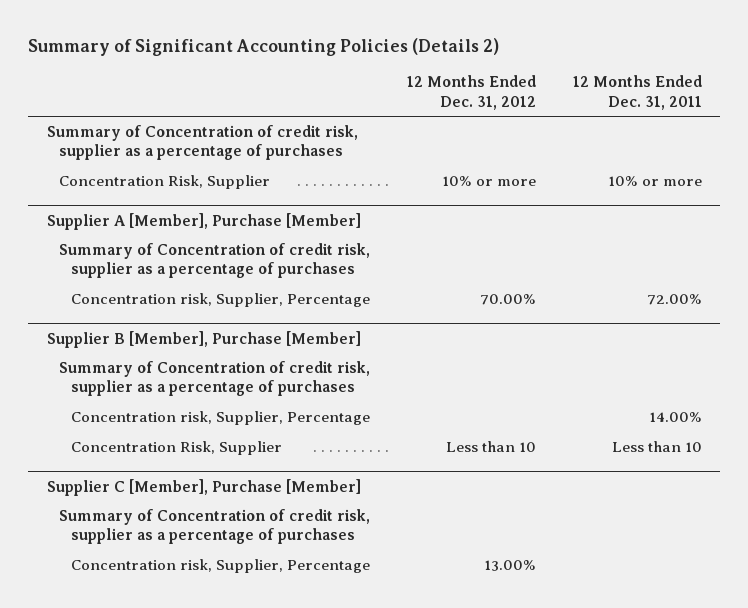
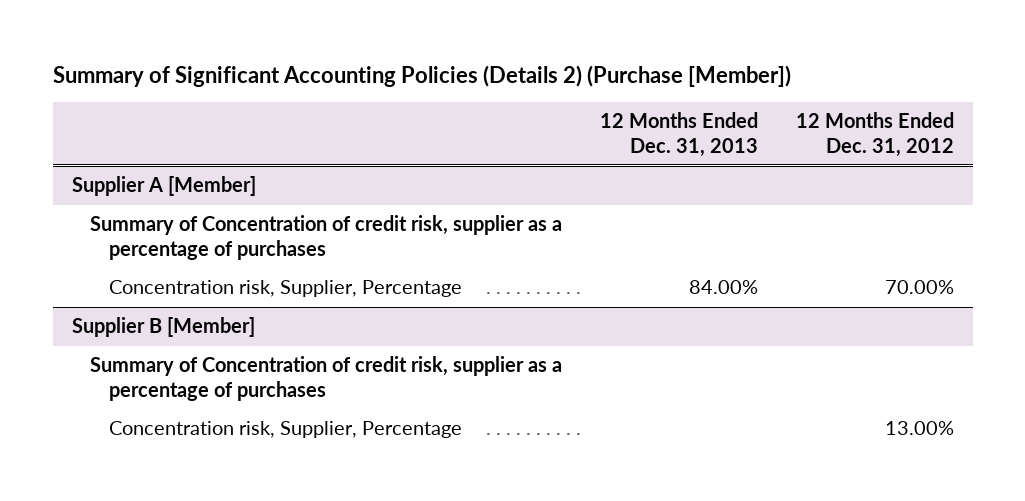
- Summary of Significant Accounting Policies (Details 2)
+ Summary of Significant Accounting Policies (Details 2) (Purchase [Member])
- | 12 Months Ended Dec. 31, 2012 | 12 Months Ended Dec. 31, 2011
+ | 12 Months Ended Dec. 31, 2013 | 12 Months Ended Dec. 31, 2012
- Summary of Concentration of credit risk, supplier as a percentage of purchases
- Concentration Risk, Supplier | 10% or more | 10% or more
- Supplier A [Member], Purchase [Member]
+ Supplier A [Member]
- Supplier B [Member], Purchase [Member]
- Summary of Concentration of credit risk, supplier as a percentage of purchases
- Concentration risk, Supplier, Percentage | | 14.00%
- Concentration Risk, Supplier | Less than 10 | Less than 10
- Supplier C [Member], Purchase [Member]
+ Supplier B [Member]

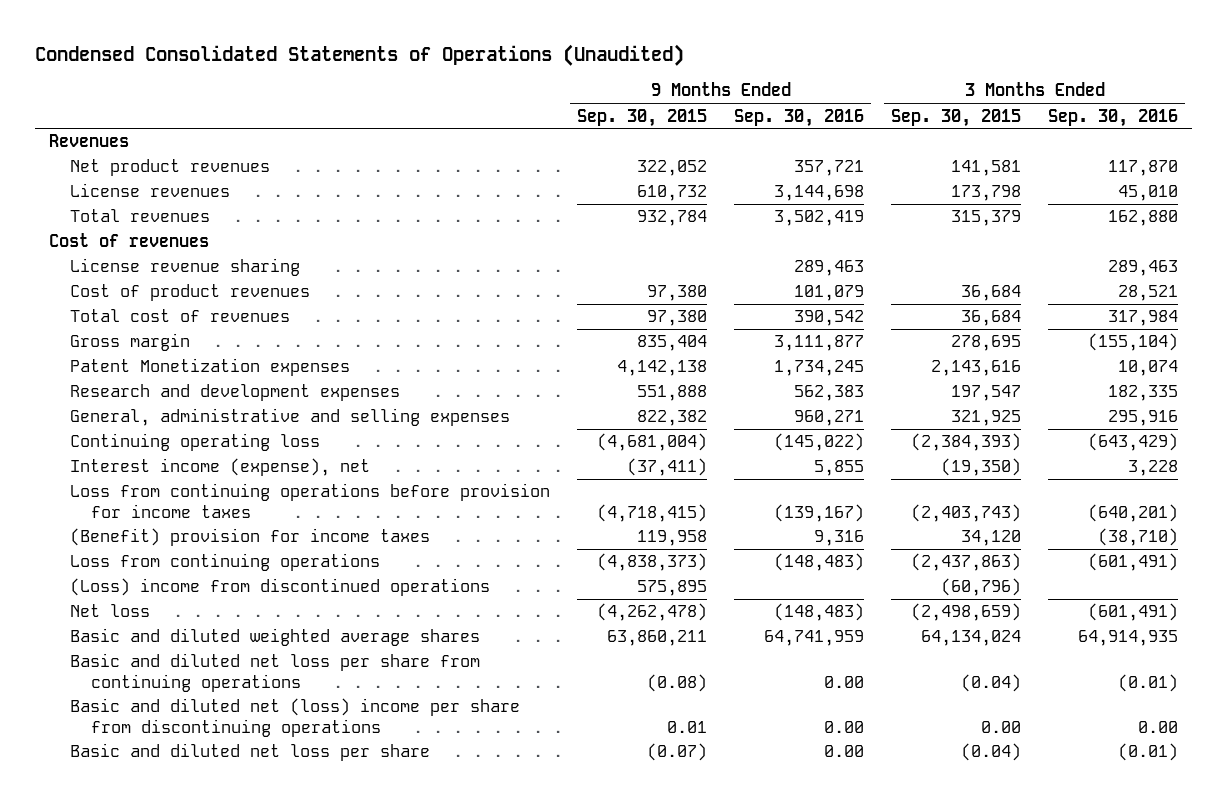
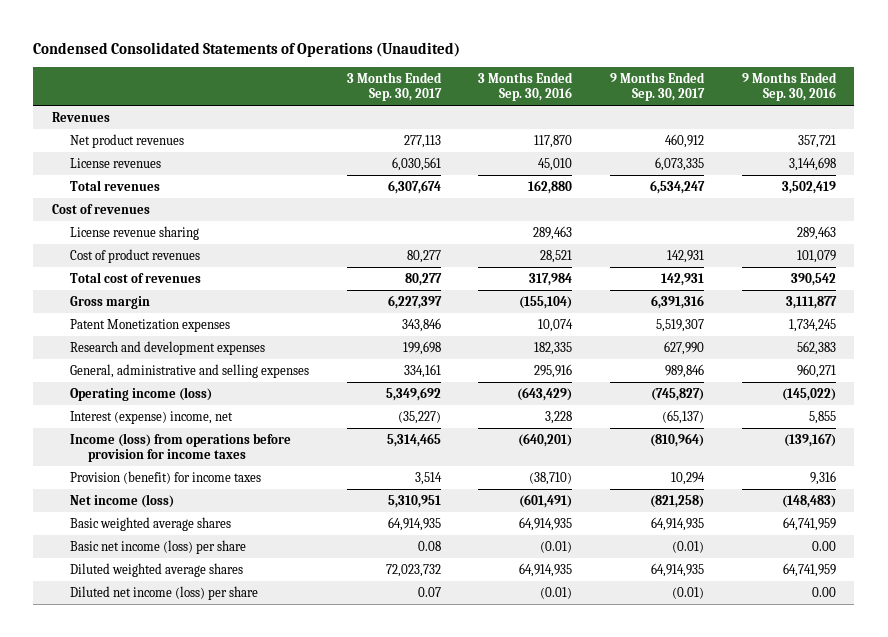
- | 9 Months Ended Sep. 30, 2015 | 9 Months Ended Sep. 30, 2016 | 3 Months Ended Sep. 30, 2015 | 3 Months Ended Sep. 30, 2016
+ | 3 Months Ended Sep. 30, 2017 | 3 Months Ended Sep. 30, 2016 | 9 Months Ended Sep. 30, 2017 | 9 Months Ended Sep. 30, 2016
- Continuing operating loss | (4,681,004) | (145,022) | (2,384,393) | (643,429)
- Interest income (expense), net | (37,411) | 5,855 | (19,350) | 3,228
- Loss from continuing operations before provision for income taxes | (4,718,415) | (139,167) | (2,403,743) | (640,201)
- (Benefit) provision for income taxes | 119,958 | 9,316 | 34,120 | (38,710)
- Loss from continuing operations | (4,838,373) | (148,483) | (2,437,863) | (601,491)
- (Loss) income from discontinued operations | 575,895 | | (60,796) |
- Net loss | (4,262,478) | (148,483) | (2,498,659) | (601,491)
- Basic and diluted weighted average shares | 63,860,211 | 64,741,959 | 64,134,024 | 64,914,935
- Basic and diluted net loss per share from continuing operations | (0.08) | 0.00 | (0.04) | (0.01)
- Basic and diluted net (loss) income per share from discontinuing operations | 0.01 | 0.00 | 0.00 | 0.00
- Basic and diluted net loss per share | (0.07) | 0.00 | (0.04) | (0.01)
+ Operating income (loss) | 5,349,692 | (643,429) | (745,827) | (145,022)
+ Interest (expense) income, net | (35,227) | 3,228 | (65,137) | 5,855
+ Income (loss) from operations before provision for income taxes | 5,314,465 | (640,201) | (810,964) | (139,167)
+ Provision (benefit) for income taxes | 3,514 | (38,710) | 10,294 | 9,316
+ Net income (loss) | 5,310,951 | (601,491) | (821,258) | (148,483)
+ Basic weighted average shares | 64,914,935 | 64,914,935 | 64,914,935 | 64,741,959
+ Basic net income (loss) per share | 0.08 | (0.01) | (0.01) | 0.00
+ Diluted weighted average shares | 72,023,732 | 64,914,935 | 64,914,935 | 64,741,959
+ Diluted net income (loss) per share | 0.07 | (0.01) | (0.01) | 0.00

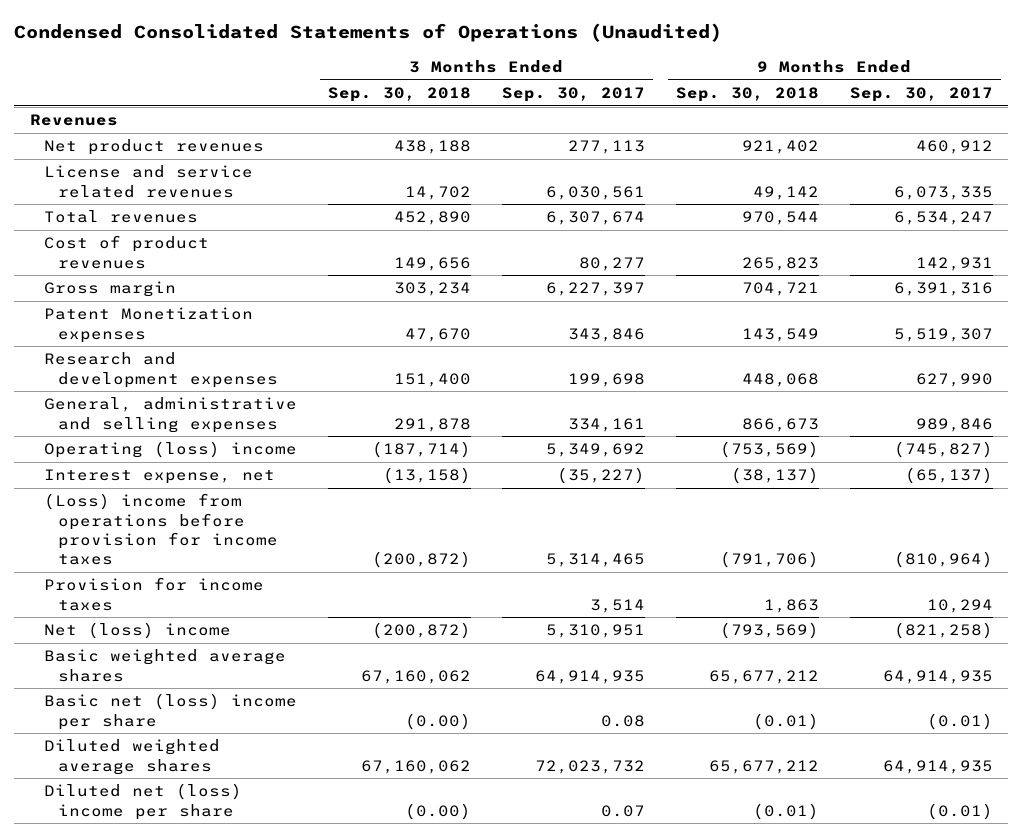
- | 3 Months Ended Sep. 30, 2017 | 3 Months Ended Sep. 30, 2016 | 9 Months Ended Sep. 30, 2017 | 9 Months Ended Sep. 30, 2016
+ | 3 Months Ended Sep. 30, 2018 | 3 Months Ended Sep. 30, 2017 | 9 Months Ended Sep. 30, 2018 | 9 Months Ended Sep. 30, 2017
- License revenues | 6,030,561 | 45,010 | 6,073,335 | 3,144,698
+ License and service related revenues | 14,702 | 6,030,561 | 49,142 | 6,073,335
- Cost of revenues
- License revenue sharing | | 289,463 | | 289,463
- Total cost of revenues | 80,277 | 317,984 | 142,931 | 390,542
- Operating income (loss) | 5,349,692 | (643,429) | (745,827) | (145,022)
- Interest (expense) income, net | (35,227) | 3,228 | (65,137) | 5,855
- Income (loss) from operations before provision for income taxes | 5,314,465 | (640,201) | (810,964) | (139,167)
- Provision (benefit) for income taxes | 3,514 | (38,710) | 10,294 | 9,316
- Net income (loss) | 5,310,951 | (601,491) | (821,258) | (148,483)
+ Operating (loss) income | (187,714) | 5,349,692 | (753,569) | (745,827)
+ Interest expense, net | (13,158) | (35,227) | (38,137) | (65,137)
+ (Loss) income from operations before provision for income taxes | (200,872) | 5,314,465 | (791,706) | (810,964)
+ Provision for income taxes | | 3,514 | 1,863 | 10,294
+ Net (loss) income | (200,872) | 5,310,951 | (793,569) | (821,258)
- Basic net income (loss) per share | 0.08 | (0.01) | (0.01) | 0.00
+ Basic net (loss) income per share | (0.00) | 0.08 | (0.01) | (0.01)
- Diluted net income (loss) per share | 0.07 | (0.01) | (0.01) | 0.00
+ Diluted net (loss) income per share | (0.00) | 0.07 | (0.01) | (0.01)

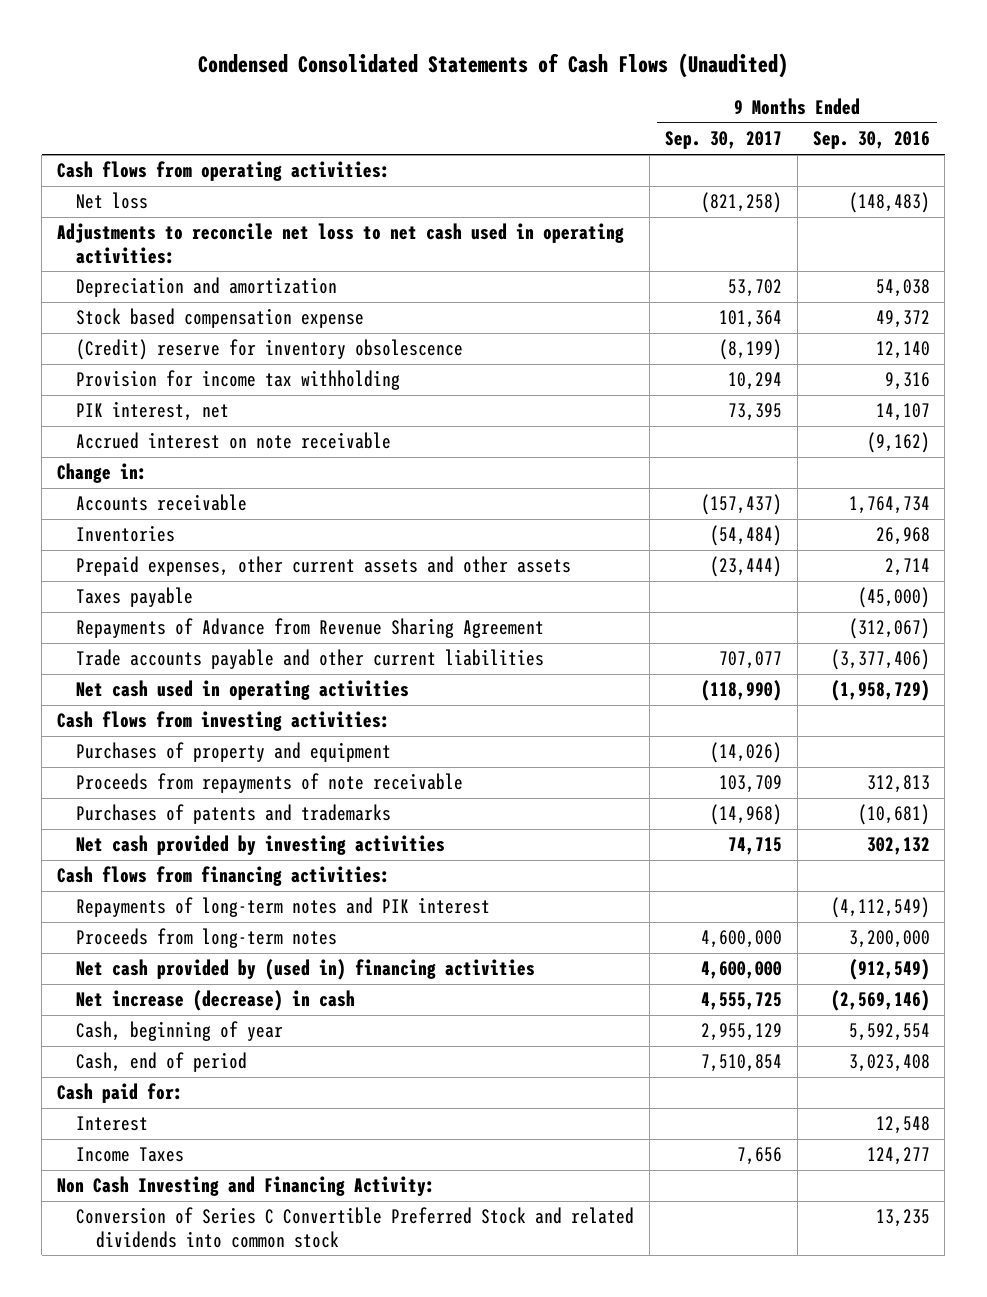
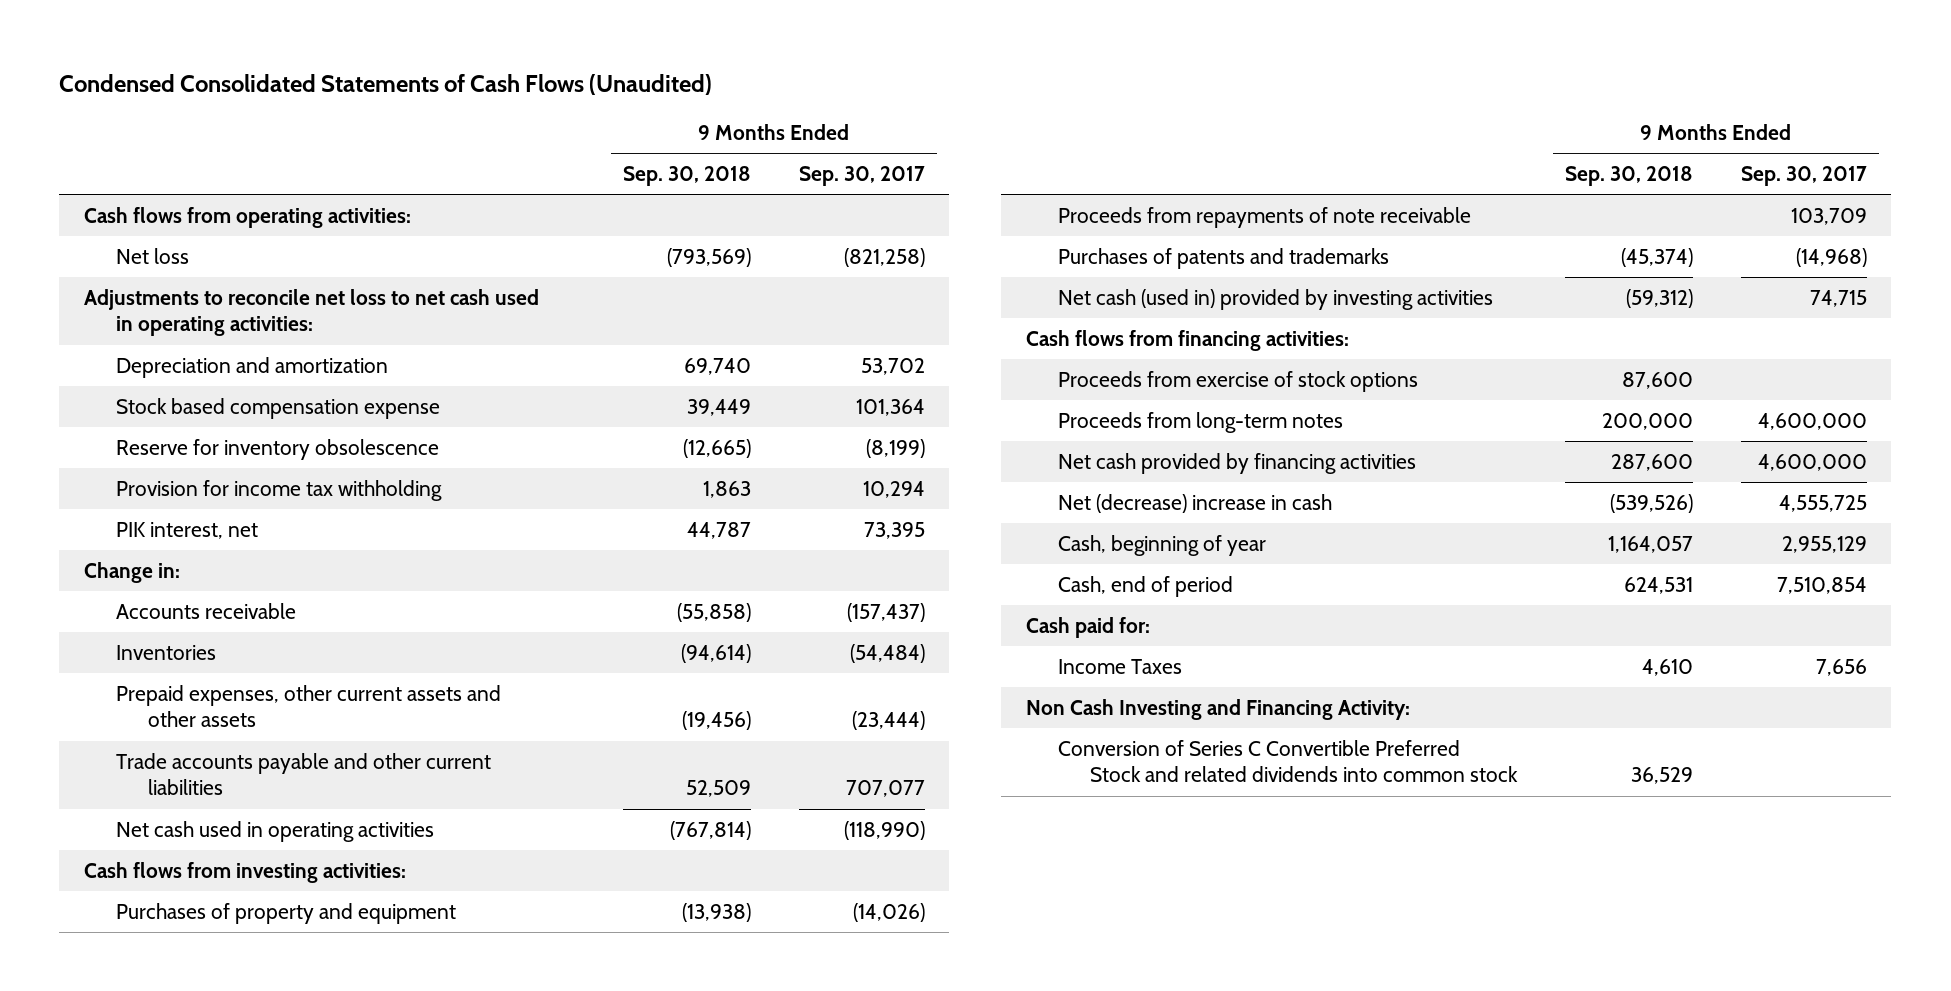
- | 9 Months Ended Sep. 30, 2017 | 9 Months Ended Sep. 30, 2016
+ | 9 Months Ended Sep. 30, 2018 | 9 Months Ended Sep. 30, 2017
- (Credit) reserve for inventory obsolescence | (8,199) | 12,140
+ Reserve for inventory obsolescence | (12,665) | (8,199)
- Accrued interest on note receivable | | (9,162)
- Taxes payable | | (45,000)
- Repayments of Advance from Revenue Sharing Agreement | | (312,067)
- Net cash provided by investing activities | 74,715 | 302,132
+ Net cash (used in) provided by investing activities | (59,312) | 74,715
- Repayments of long-term notes and PIK interest | | (4,112,549)
+ Proceeds from exercise of stock options | 87,600 |
- Net cash provided by (used in) financing activities | 4,600,000 | (912,549)
- Net increase (decrease) in cash | 4,555,725 | (2,569,146)
+ Net cash provided by financing activities | 287,600 | 4,600,000
+ Net (decrease) increase in cash | (539,526) | 4,555,725
- Interest | | 12,548

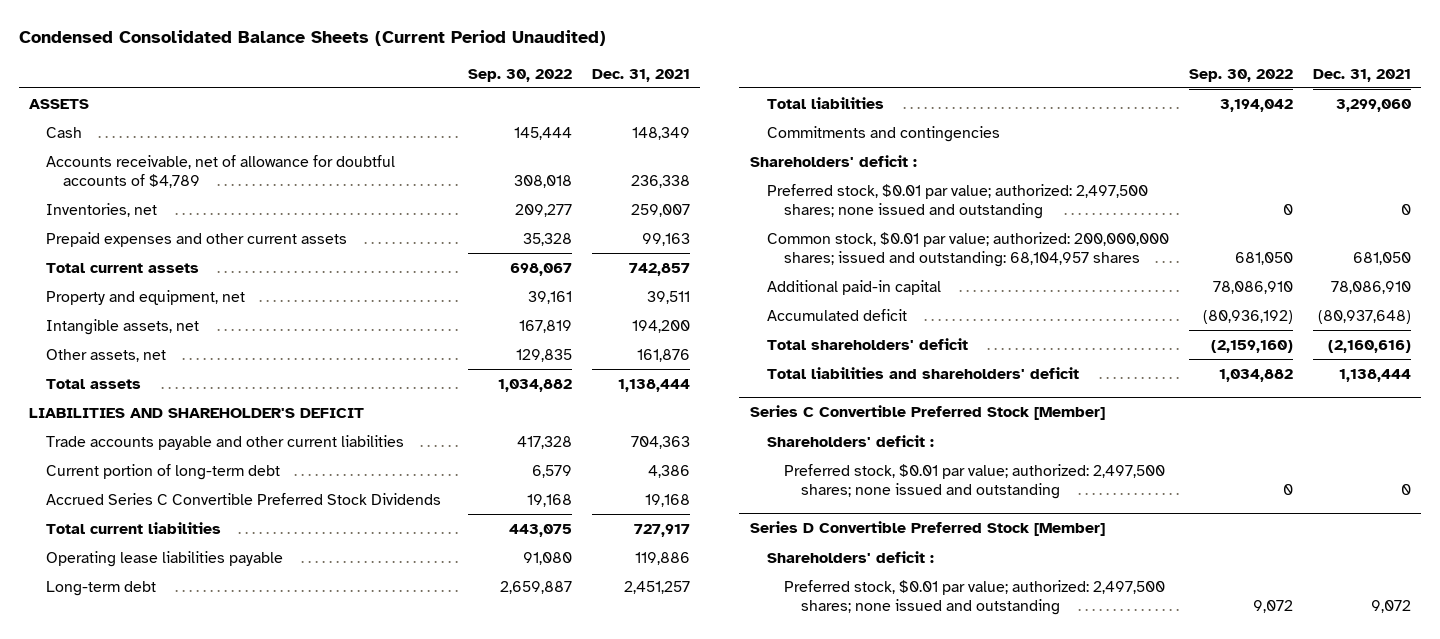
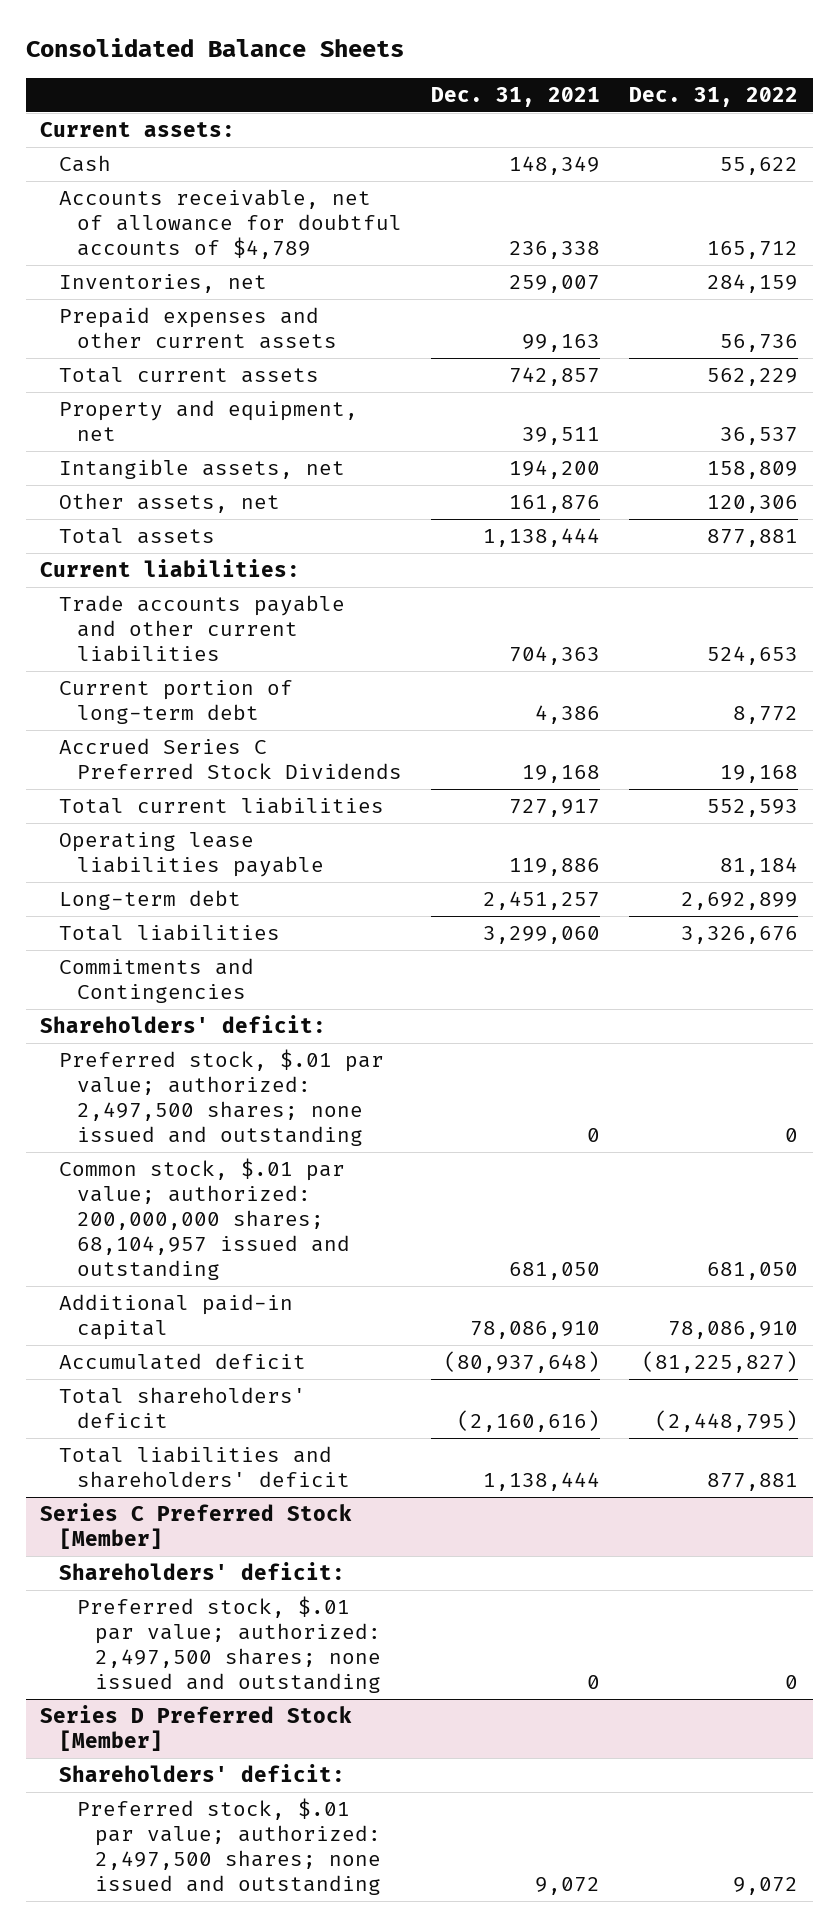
- Condensed Consolidated Balance Sheets (Current Period Unaudited)
+ Consolidated Balance Sheets
- | Sep. 30, 2022 | Dec. 31, 2021
+ | Dec. 31, 2021 | Dec. 31, 2022
- ASSETS
+ Current assets:
- LIABILITIES AND SHAREHOLDER'S DEFICIT
+ Current liabilities:
- Accrued Series C Convertible Preferred Stock Dividends | 19,168 | 19,168
+ Accrued Series C Preferred Stock Dividends | 19,168 | 19,168
- Commitments and contingencies
- Shareholders' deficit :
- Preferred stock, $0.01 par value; authorized: 2,497,500 shares; none issued and outstanding | 0 | 0
- Common stock, $0.01 par value; authorized: 200,000,000 shares; issued and outstanding: 68,104,957 shares | 681,050 | 681,050
+ Commitments and Contingencies
+ Shareholders' deficit:
+ Preferred stock, $.01 par value; authorized: 2,497,500 shares; none issued and outstanding | 0 | 0
+ Common stock, $.01 par value; authorized: 200,000,000 shares; 68,104,957 issued and outstanding | 681,050 | 681,050
- Series C Convertible Preferred Stock [Member]
- Shareholders' deficit :
- Preferred stock, $0.01 par value; authorized: 2,497,500 shares; none issued and outstanding | 0 | 0
- Series D Convertible Preferred Stock [Member]
- Shareholders' deficit :
- Preferred stock, $0.01 par value; authorized: 2,497,500 shares; none issued and outstanding | 9,072 | 9,072
+ Series C Preferred Stock [Member]
+ Shareholders' deficit:
+ Preferred stock, $.01 par value; authorized: 2,497,500 shares; none issued and outstanding | 0 | 0
+ Series D Preferred Stock [Member]
+ Shareholders' deficit:
+ Preferred stock, $.01 par value; authorized: 2,497,500 shares; none issued and outstanding | 9,072 | 9,072

